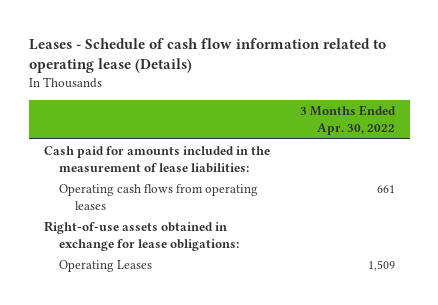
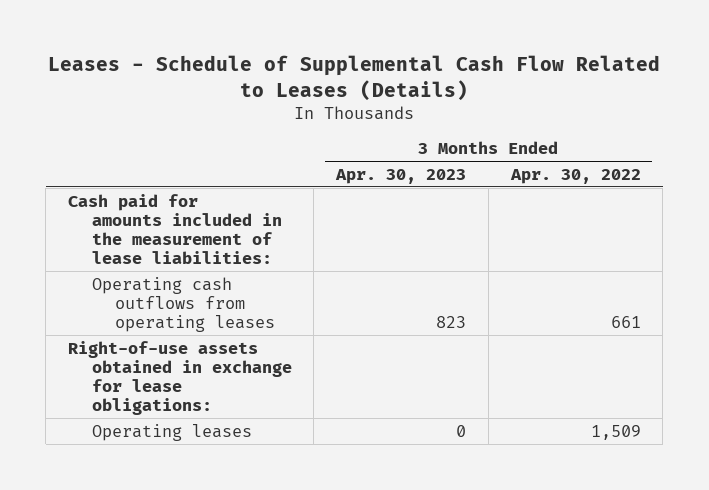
- Leases - Schedule of cash flow information related to operating lease (Details)
+ Leases - Schedule of Supplemental Cash Flow Related to Leases (Details)
- | 3 Months Ended Apr. 30, 2022
+ | 3 Months Ended Apr. 30, 2023 | 3 Months Ended Apr. 30, 2022
- Operating cash flows from operating leases | 661
+ Operating cash outflows from operating leases | 823 | 661
- Operating Leases | 1,509
+ Operating leases | 0 | 1,509

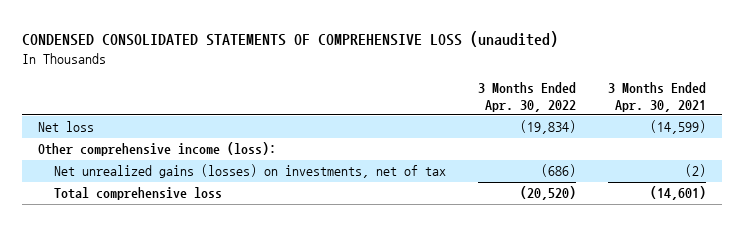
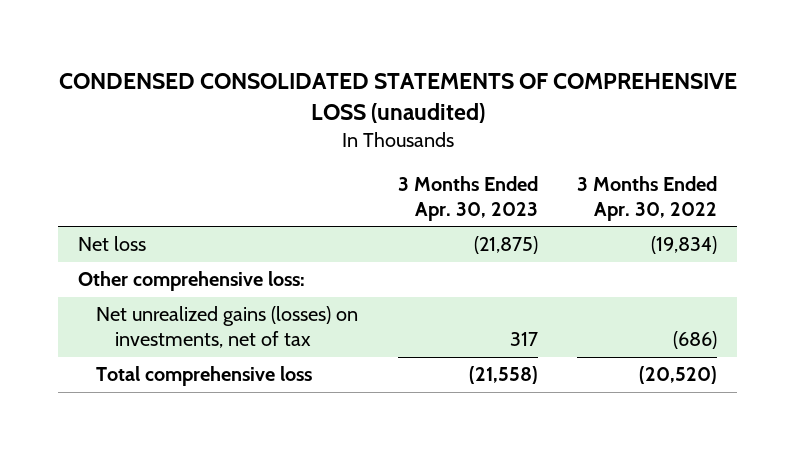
- | 3 Months Ended Apr. 30, 2022 | 3 Months Ended Apr. 30, 2021
+ | 3 Months Ended Apr. 30, 2023 | 3 Months Ended Apr. 30, 2022
- Other comprehensive income (loss):
+ Other comprehensive loss:

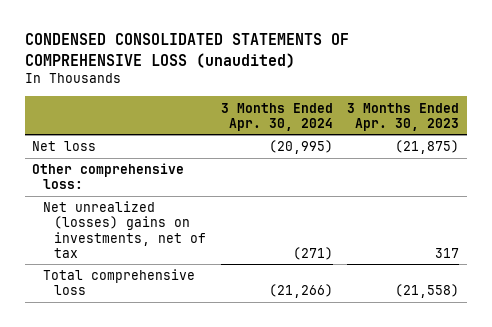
- | 3 Months Ended Apr. 30, 2023 | 3 Months Ended Apr. 30, 2022
+ | 3 Months Ended Apr. 30, 2024 | 3 Months Ended Apr. 30, 2023
- Net unrealized gains (losses) on investments, net of tax | 317 | (686)
+ Net unrealized (losses) gains on investments, net of tax | (271) | 317

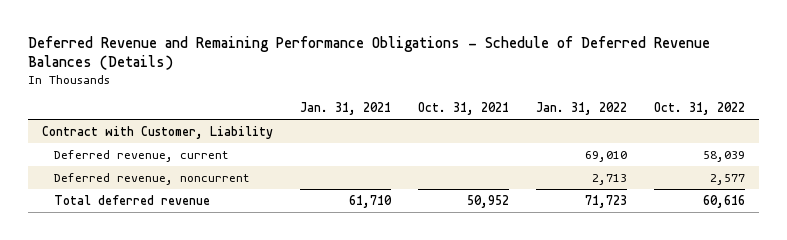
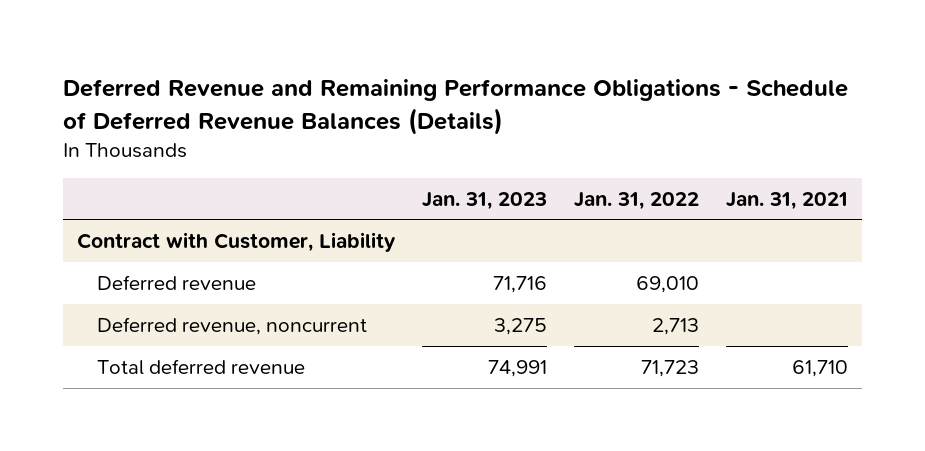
- | Jan. 31, 2021 | Oct. 31, 2021 | Jan. 31, 2022 | Oct. 31, 2022
+ | Jan. 31, 2023 | Jan. 31, 2022 | Jan. 31, 2021
- Deferred revenue, current | | | 69,010 | 58,039
+ Deferred revenue | 71,716 | 69,010 |

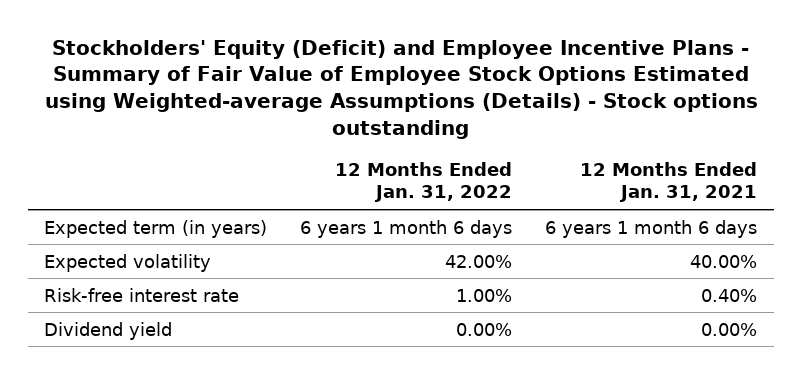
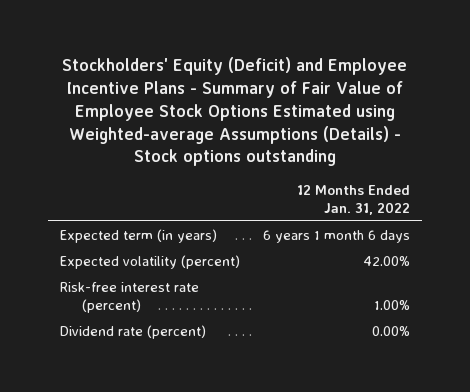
- | 12 Months Ended Jan. 31, 2022 | 12 Months Ended Jan. 31, 2021
+ | 12 Months Ended Jan. 31, 2022
- Expected volatility | 42.00% | 40.00%
- Risk-free interest rate | 1.00% | 0.40%
- Dividend yield | 0.00% | 0.00%
+ Expected volatility (percent) | 42.00%
+ Risk-free interest rate (percent) | 1.00%
+ Dividend rate (percent) | 0.00%

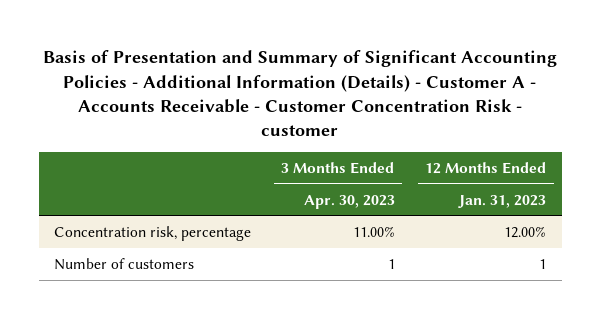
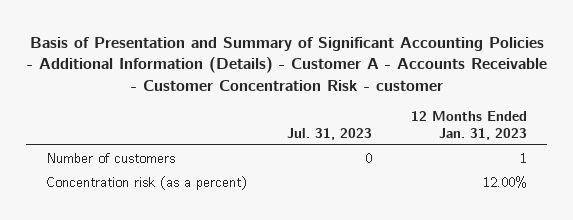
- | 3 Months Ended Apr. 30, 2023 | 12 Months Ended Jan. 31, 2023
+ | Jul. 31, 2023 | 12 Months Ended Jan. 31, 2023
- Concentration risk, percentage | 11.00% | 12.00%
+ Concentration risk (as a percent) | | 12.00%

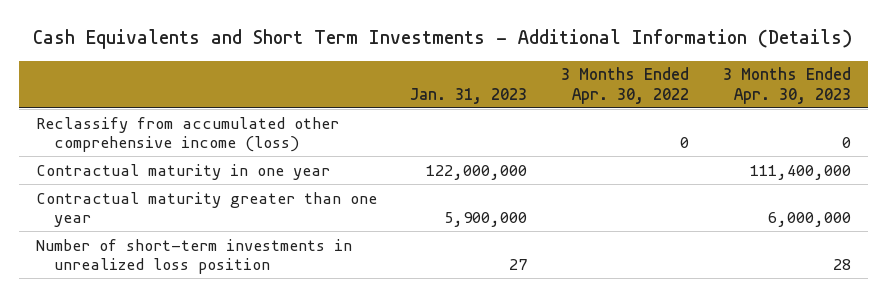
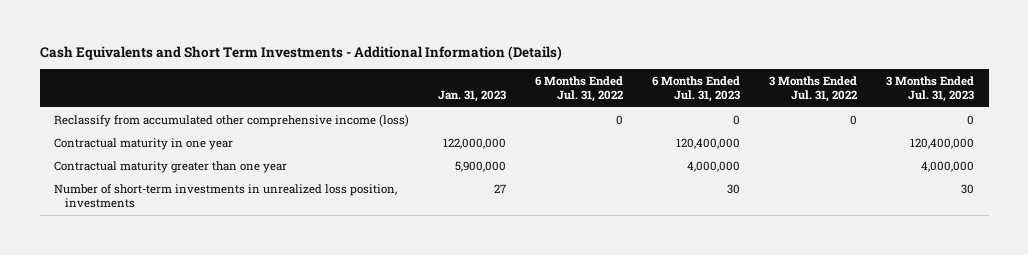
- | Jan. 31, 2023 | 3 Months Ended Apr. 30, 2022 | 3 Months Ended Apr. 30, 2023
+ | Jan. 31, 2023 | 6 Months Ended Jul. 31, 2022 | 6 Months Ended Jul. 31, 2023 | 3 Months Ended Jul. 31, 2022 | 3 Months Ended Jul. 31, 2023
- Number of short-term investments in unrealized loss position | 27 | | 28
+ Number of short-term investments in unrealized loss position, investments | 27 | | 30 | | 30

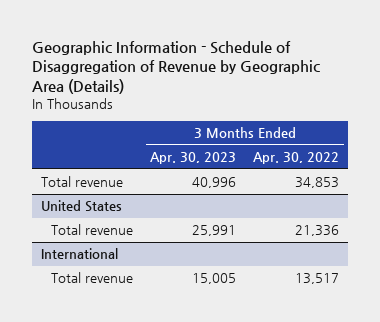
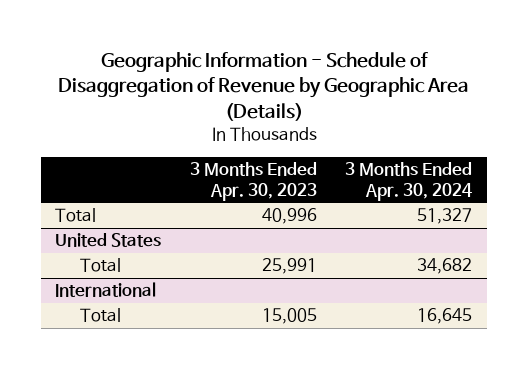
- | 3 Months Ended Apr. 30, 2023 | 3 Months Ended Apr. 30, 2022
+ | 3 Months Ended Apr. 30, 2023 | 3 Months Ended Apr. 30, 2024
- Total revenue | 40,996 | 34,853
+ Total | 40,996 | 51,327
@ United States
- Total revenue | 25,991 | 21,336
+ Total | 25,991 | 34,682
@ International
- Total revenue | 15,005 | 13,517
+ Total | 15,005 | 16,645

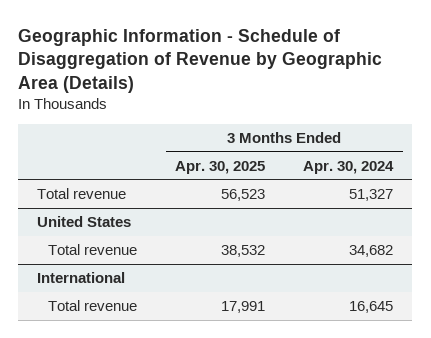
- | 3 Months Ended Apr. 30, 2023 | 3 Months Ended Apr. 30, 2024
+ | 3 Months Ended Apr. 30, 2025 | 3 Months Ended Apr. 30, 2024
- Total | 40,996 | 51,327
+ Total revenue | 56,523 | 51,327
@ United States
- Total | 25,991 | 34,682
+ Total revenue | 38,532 | 34,682
@ International
- Total | 15,005 | 16,645
+ Total revenue | 17,991 | 16,645

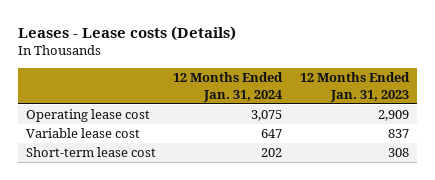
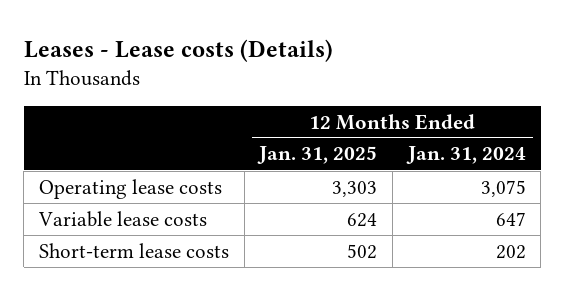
- | 12 Months Ended Jan. 31, 2024 | 12 Months Ended Jan. 31, 2023
+ | 12 Months Ended Jan. 31, 2025 | 12 Months Ended Jan. 31, 2024
- Operating lease cost | 3,075 | 2,909
- Variable lease cost | 647 | 837
- Short-term lease cost | 202 | 308
+ Operating lease costs | 3,303 | 3,075
+ Variable lease costs | 624 | 647
+ Short-term lease costs | 502 | 202

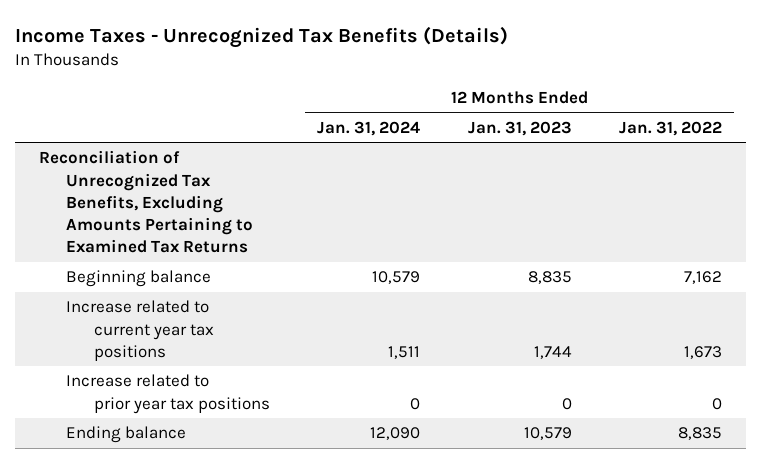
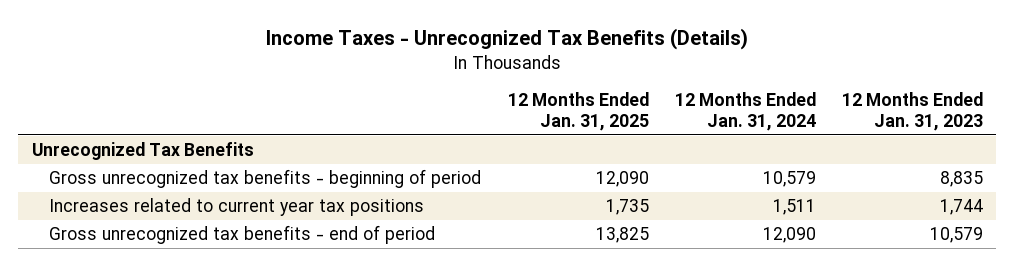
- | 12 Months Ended Jan. 31, 2024 | 12 Months Ended Jan. 31, 2023 | 12 Months Ended Jan. 31, 2022
+ | 12 Months Ended Jan. 31, 2025 | 12 Months Ended Jan. 31, 2024 | 12 Months Ended Jan. 31, 2023
- Reconciliation of Unrecognized Tax Benefits, Excluding Amounts Pertaining to Examined Tax Returns
- Beginning balance | 10,579 | 8,835 | 7,162
- Increase related to current year tax positions | 1,511 | 1,744 | 1,673
- Increase related to prior year tax positions | 0 | 0 | 0
- Ending balance | 12,090 | 10,579 | 8,835
+ Unrecognized Tax Benefits
+ Gross unrecognized tax benefits - beginning of period | 12,090 | 10,579 | 8,835
+ Increases related to current year tax positions | 1,735 | 1,511 | 1,744
+ Gross unrecognized tax benefits - end of period | 13,825 | 12,090 | 10,579

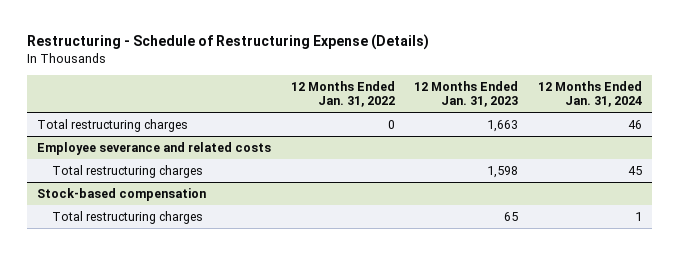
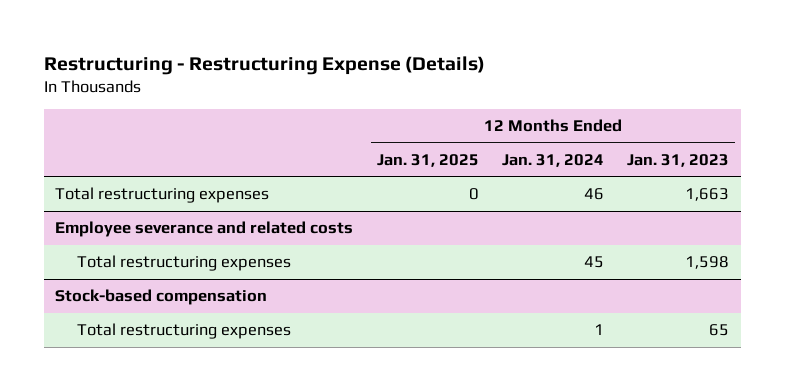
- Restructuring - Schedule of Restructuring Expense (Details)
+ Restructuring - Restructuring Expense (Details)
- | 12 Months Ended Jan. 31, 2022 | 12 Months Ended Jan. 31, 2023 | 12 Months Ended Jan. 31, 2024
+ | 12 Months Ended Jan. 31, 2025 | 12 Months Ended Jan. 31, 2024 | 12 Months Ended Jan. 31, 2023
- Total restructuring charges | 0 | 1,663 | 46
+ Total restructuring expenses | 0 | 46 | 1,663
@ Employee severance and related costs
- Total restructuring charges | | 1,598 | 45
+ Total restructuring expenses | | 45 | 1,598
@ Stock-based compensation
- Total restructuring charges | | 65 | 1
+ Total restructuring expenses | | 1 | 65

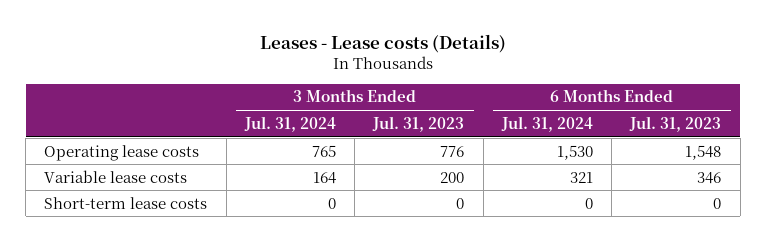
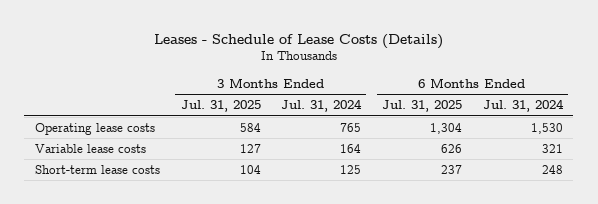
- Leases - Lease costs (Details)
+ Leases - Schedule of Lease Costs (Details)
- | 3 Months Ended Jul. 31, 2024 | 3 Months Ended Jul. 31, 2023 | 6 Months Ended Jul. 31, 2024 | 6 Months Ended Jul. 31, 2023
+ | 3 Months Ended Jul. 31, 2025 | 3 Months Ended Jul. 31, 2024 | 6 Months Ended Jul. 31, 2025 | 6 Months Ended Jul. 31, 2024
- Short-term lease costs | 0 | 0 | 0 | 0
+ Short-term lease costs | 104 | 125 | 237 | 248

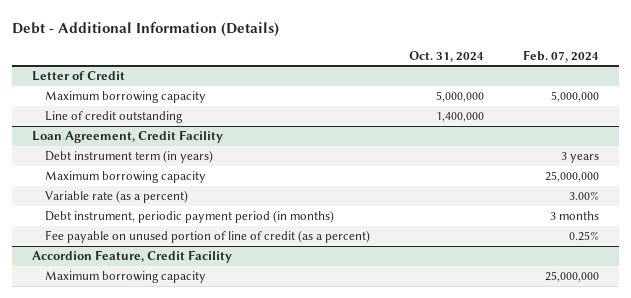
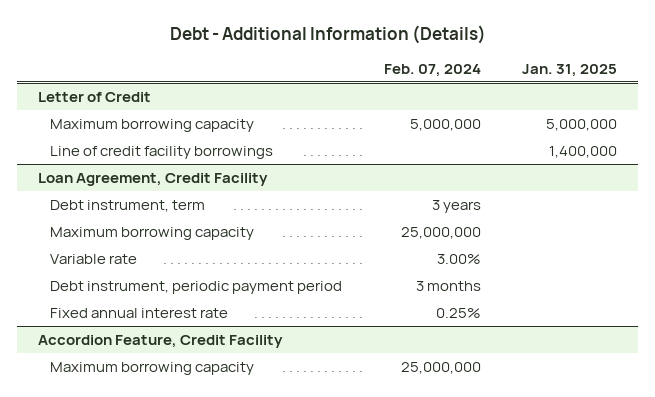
- | Oct. 31, 2024 | Feb. 07, 2024
+ | Feb. 07, 2024 | Jan. 31, 2025
@ Letter of Credit
- Line of credit outstanding | 1,400,000 |
+ Line of credit facility borrowings | | 1,400,000
@ Loan Agreement, Credit Facility
- Debt instrument term (in years) | | 3 years
+ Debt instrument, term | 3 years |
- Variable rate (as a percent) | | 3.00%
- Debt instrument, periodic payment period (in months) | | 3 months
- Fee payable on unused portion of line of credit (as a percent) | | 0.25%
+ Variable rate | 3.00% |
+ Debt instrument, periodic payment period | 3 months |
+ Fixed annual interest rate | 0.25% |

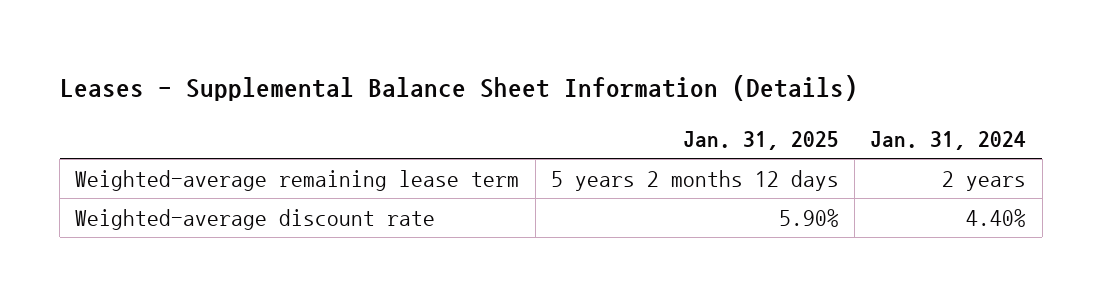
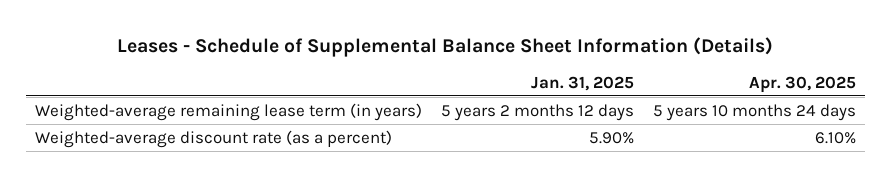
- Leases - Supplemental Balance Sheet Information (Details)
+ Leases - Schedule of Supplemental Balance Sheet Information (Details)
- | Jan. 31, 2025 | Jan. 31, 2024
+ | Jan. 31, 2025 | Apr. 30, 2025
- Weighted-average remaining lease term | 5 years 2 months 12 days | 2 years
- Weighted-average discount rate | 5.90% | 4.40%
+ Weighted-average remaining lease term (in years) | 5 years 2 months 12 days | 5 years 10 months 24 days
+ Weighted-average discount rate (as a percent) | 5.90% | 6.10%

